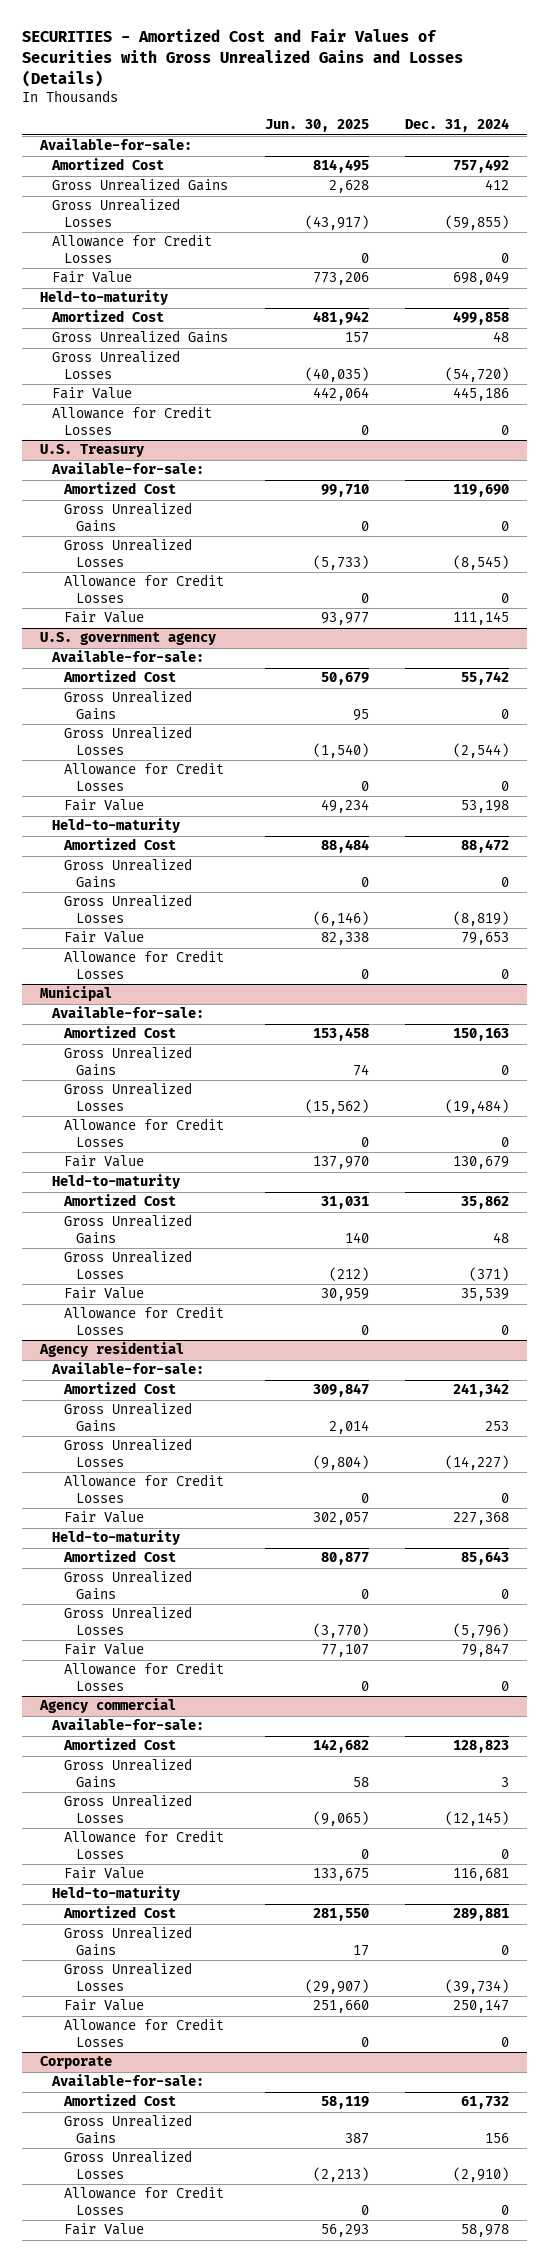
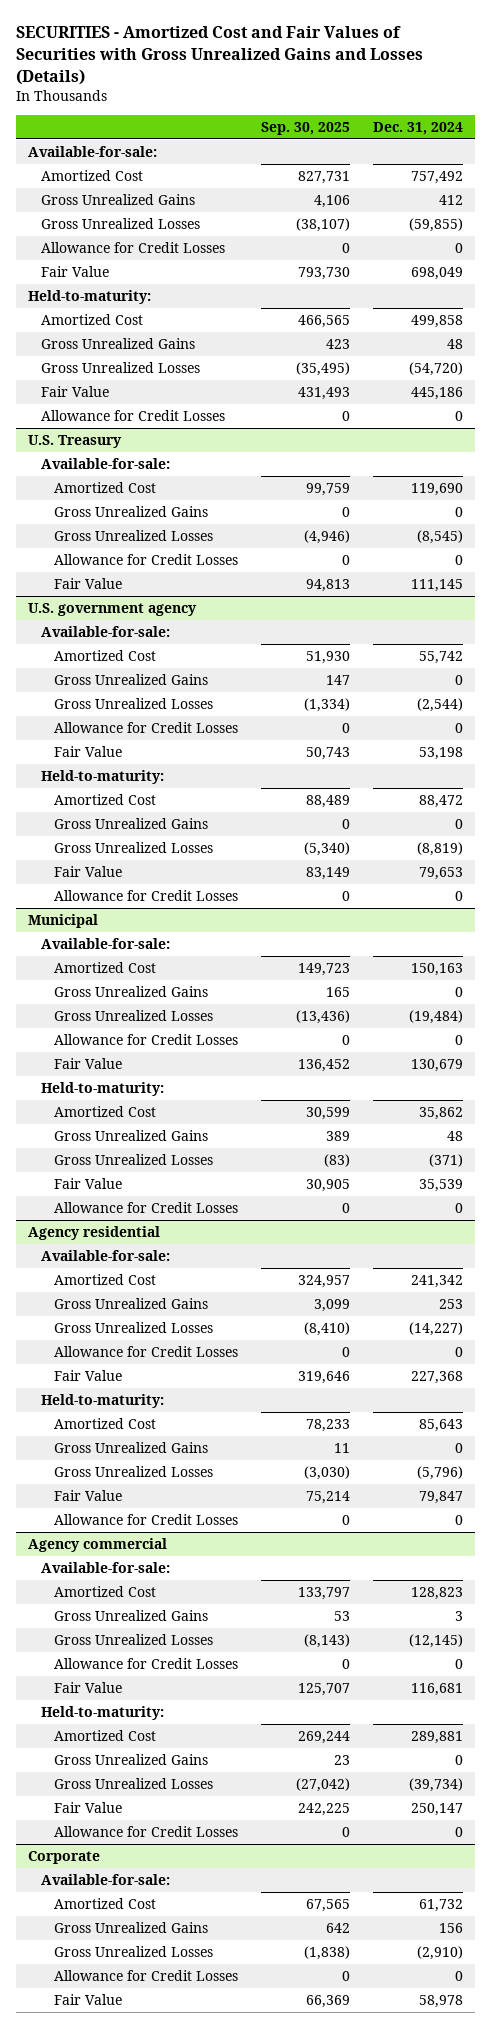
- | Jun. 30, 2025 | Dec. 31, 2024
+ | Sep. 30, 2025 | Dec. 31, 2024
- Held-to-maturity
+ Held-to-maturity:
@ U.S. government agency
- Held-to-maturity
+ Held-to-maturity:
@ Municipal
- Held-to-maturity
+ Held-to-maturity:
@ Agency residential
- Held-to-maturity
+ Held-to-maturity:
@ Agency commercial
- Held-to-maturity
+ Held-to-maturity:

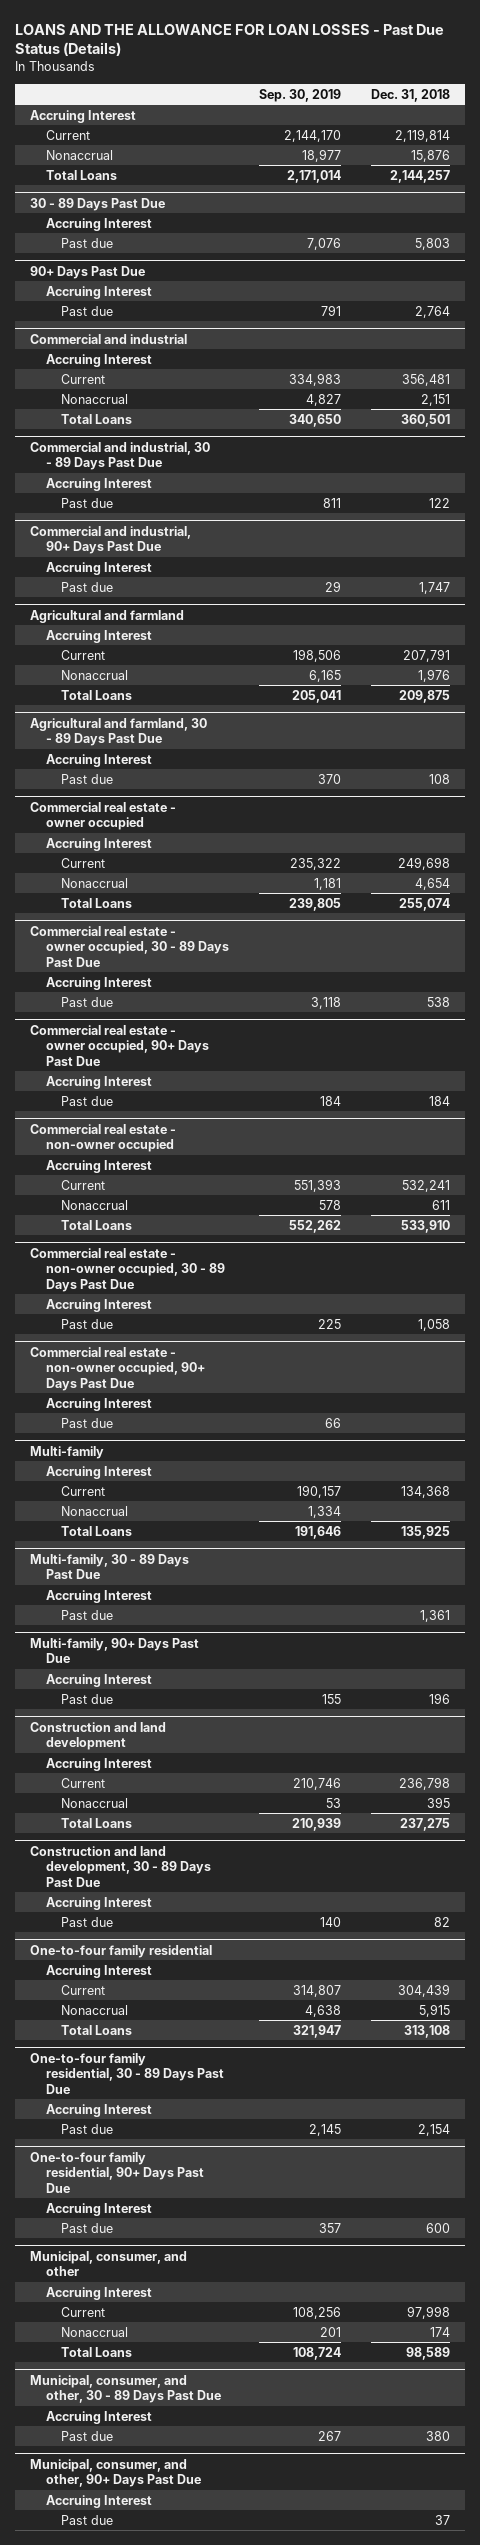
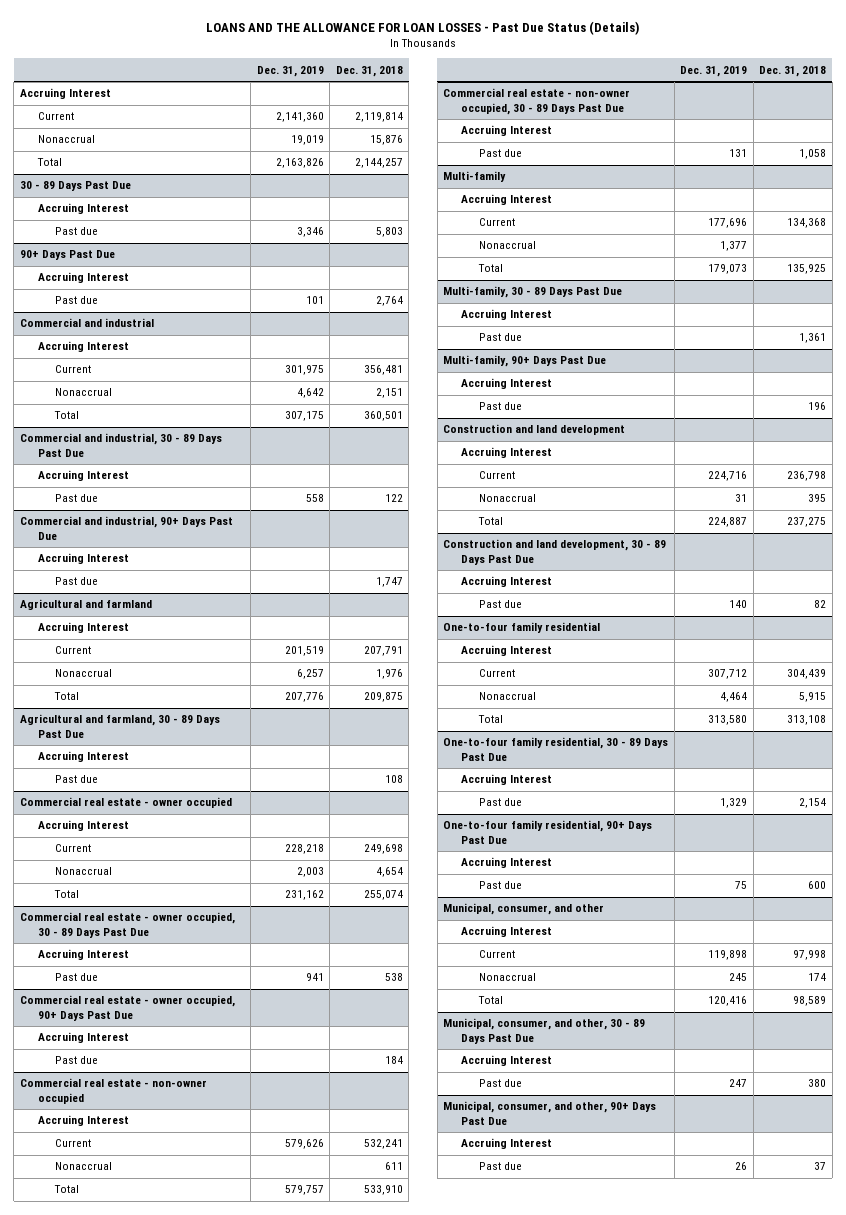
- | Sep. 30, 2019 | Dec. 31, 2018
+ | Dec. 31, 2019 | Dec. 31, 2018
- Total Loans | 2,171,014 | 2,144,257
+ Total | 2,163,826 | 2,144,257
@ Commercial and industrial
- Total Loans | 340,650 | 360,501
+ Total | 307,175 | 360,501
@ Agricultural and farmland
- Total Loans | 205,041 | 209,875
+ Total | 207,776 | 209,875
@ Commercial real estate - owner occupied
- Total Loans | 239,805 | 255,074
+ Total | 231,162 | 255,074
@ Commercial real estate - non-owner occupied
- Total Loans | 552,262 | 533,910
+ Total | 579,757 | 533,910
- Commercial real estate - non-owner occupied, 90+ Days Past Due
- Accruing Interest
- Past due | 66 |
@ Multi-family
- Total Loans | 191,646 | 135,925
+ Total | 179,073 | 135,925
@ Construction and land development
- Total Loans | 210,939 | 237,275
+ Total | 224,887 | 237,275
@ One-to-four family residential
- Total Loans | 321,947 | 313,108
+ Total | 313,580 | 313,108
@ Municipal, consumer, and other
- Total Loans | 108,724 | 98,589
+ Total | 120,416 | 98,589

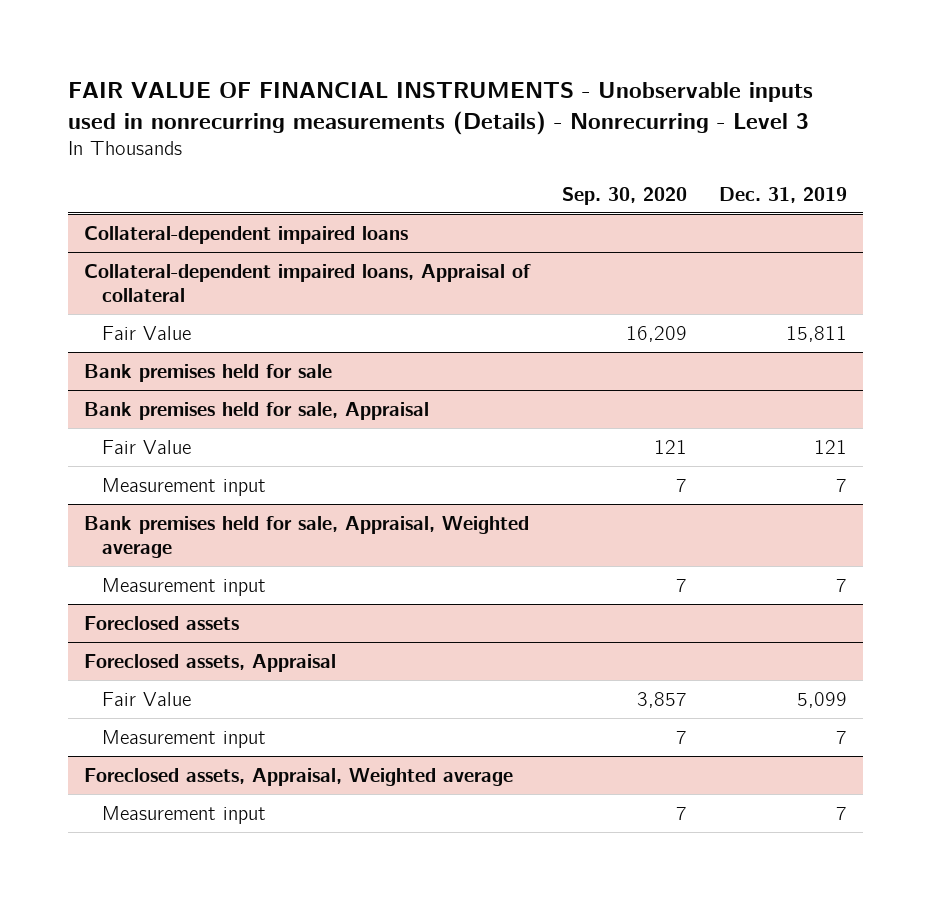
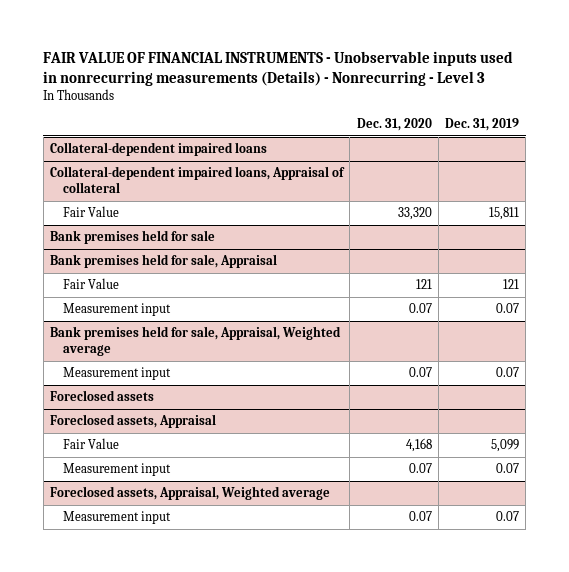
- | Sep. 30, 2020 | Dec. 31, 2019
+ | Dec. 31, 2020 | Dec. 31, 2019
@ Bank premises held for sale, Appraisal
- Measurement input | 7 | 7
+ Measurement input | 0.07 | 0.07
@ Bank premises held for sale, Appraisal, Weighted average
- Measurement input | 7 | 7
+ Measurement input | 0.07 | 0.07
@ Foreclosed assets, Appraisal
- Measurement input | 7 | 7
+ Measurement input | 0.07 | 0.07
@ Foreclosed assets, Appraisal, Weighted average
- Measurement input | 7 | 7
+ Measurement input | 0.07 | 0.07

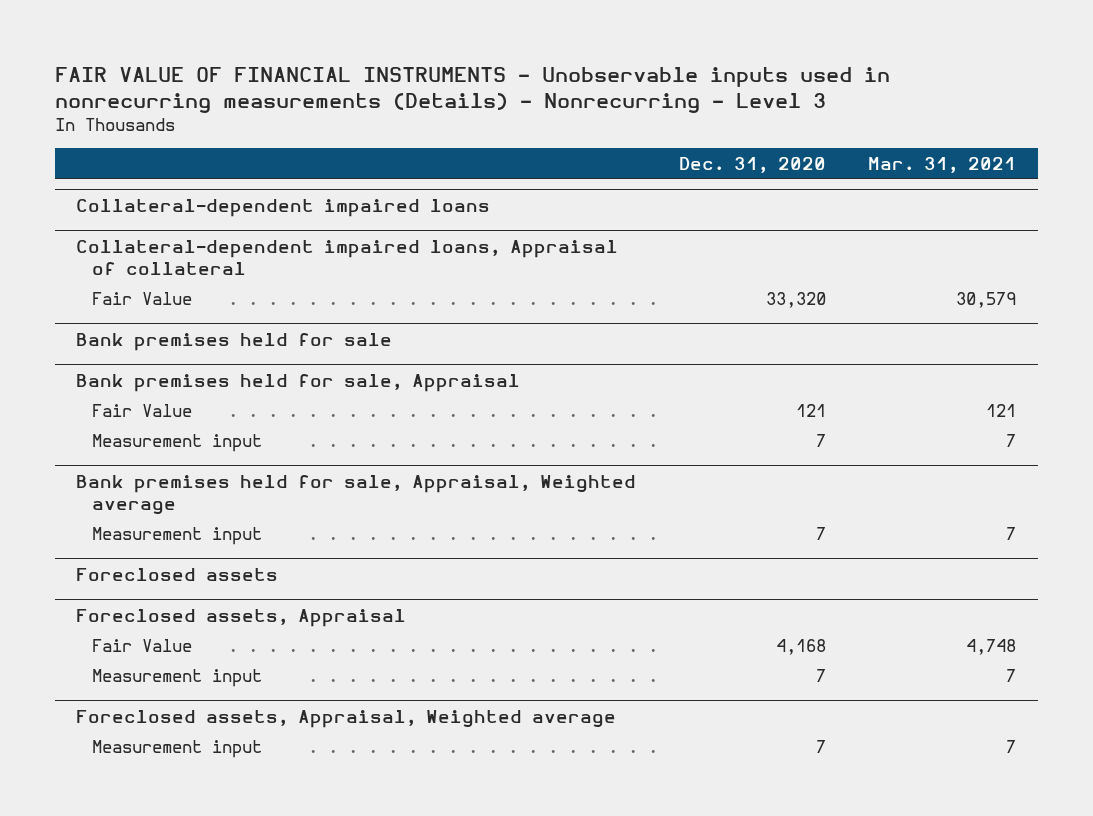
- | Dec. 31, 2020 | Dec. 31, 2019
+ | Dec. 31, 2020 | Mar. 31, 2021
@ Bank premises held for sale, Appraisal
- Measurement input | 0.07 | 0.07
+ Measurement input | 7 | 7
@ Bank premises held for sale, Appraisal, Weighted average
- Measurement input | 0.07 | 0.07
+ Measurement input | 7 | 7
@ Foreclosed assets, Appraisal
- Measurement input | 0.07 | 0.07
+ Measurement input | 7 | 7
@ Foreclosed assets, Appraisal, Weighted average
- Measurement input | 0.07 | 0.07
+ Measurement input | 7 | 7

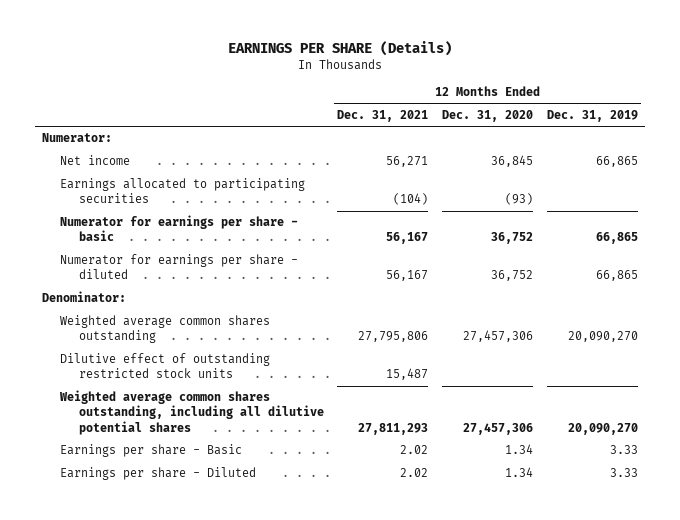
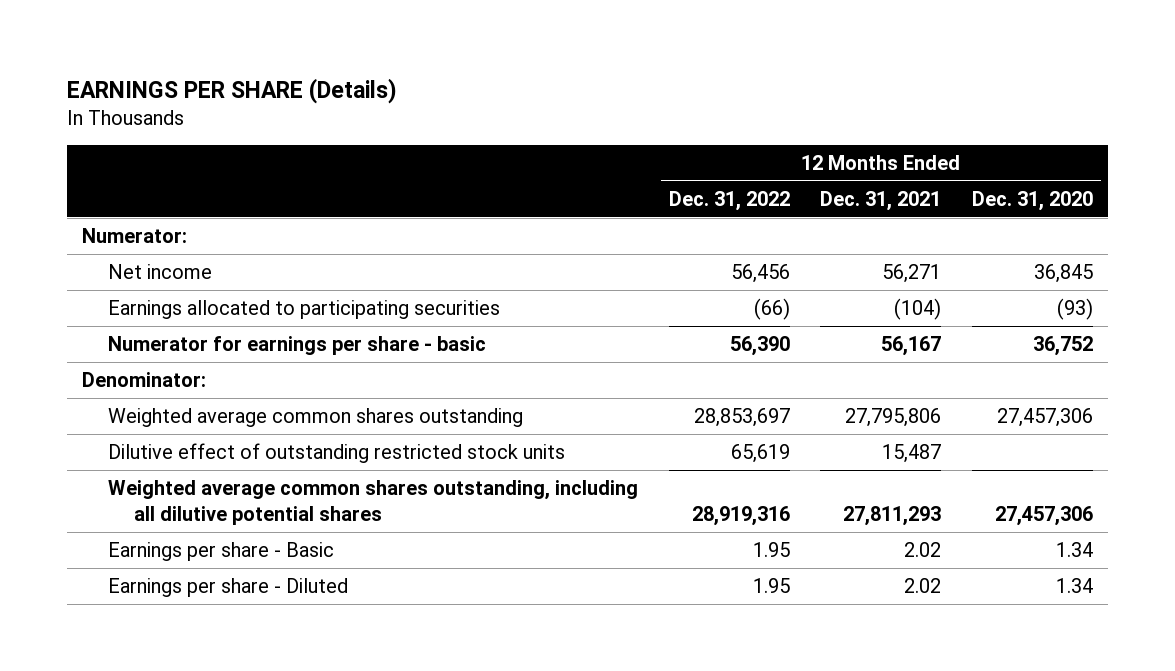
- | 12 Months Ended Dec. 31, 2021 | 12 Months Ended Dec. 31, 2020 | 12 Months Ended Dec. 31, 2019
+ | 12 Months Ended Dec. 31, 2022 | 12 Months Ended Dec. 31, 2021 | 12 Months Ended Dec. 31, 2020
- Numerator for earnings per share - diluted | 56,167 | 36,752 | 66,865

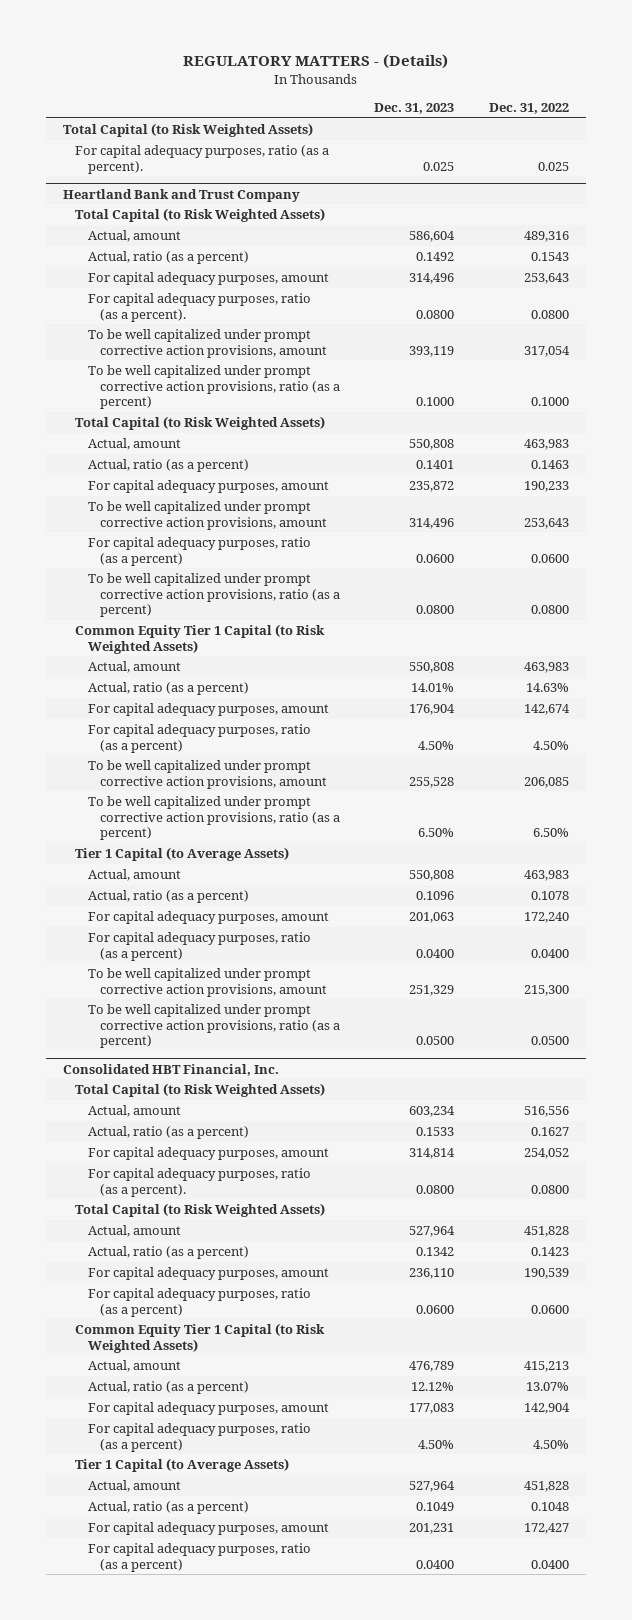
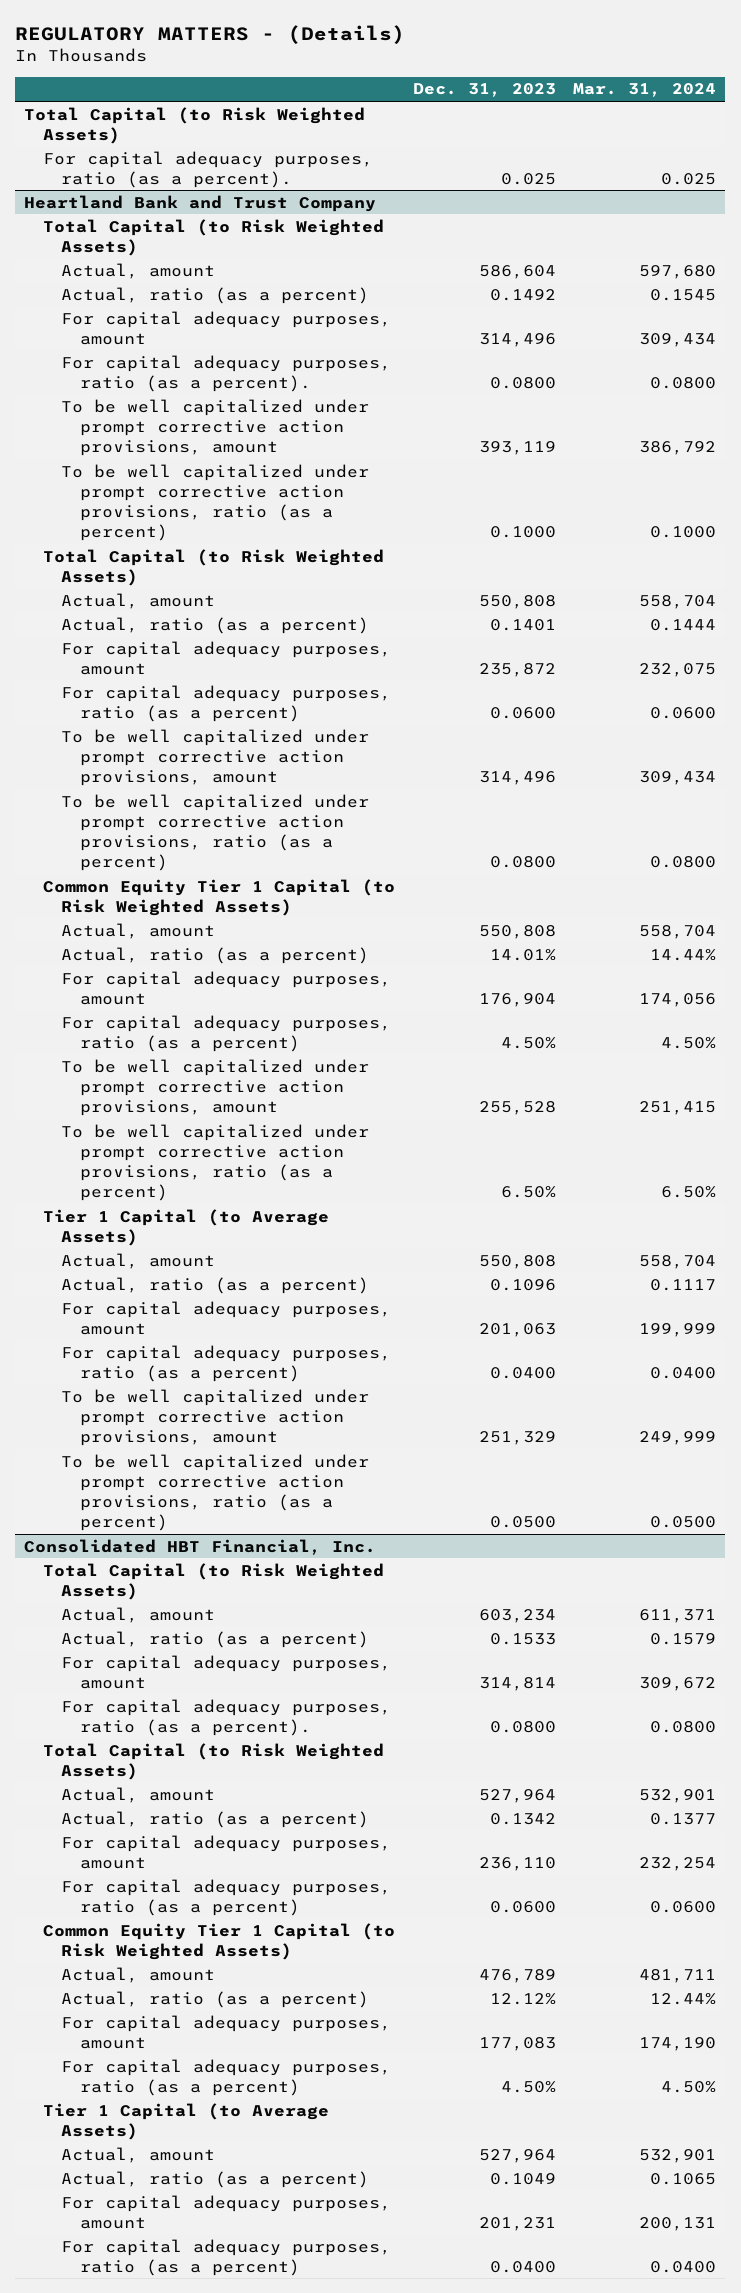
- | Dec. 31, 2023 | Dec. 31, 2022
+ | Dec. 31, 2023 | Mar. 31, 2024
@ Heartland Bank and Trust Company
moved down: To be well capitalized under prompt corrective action provisions, amount | 314,496 | 309,434

